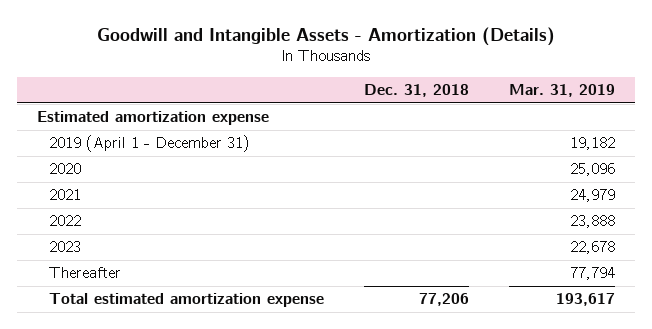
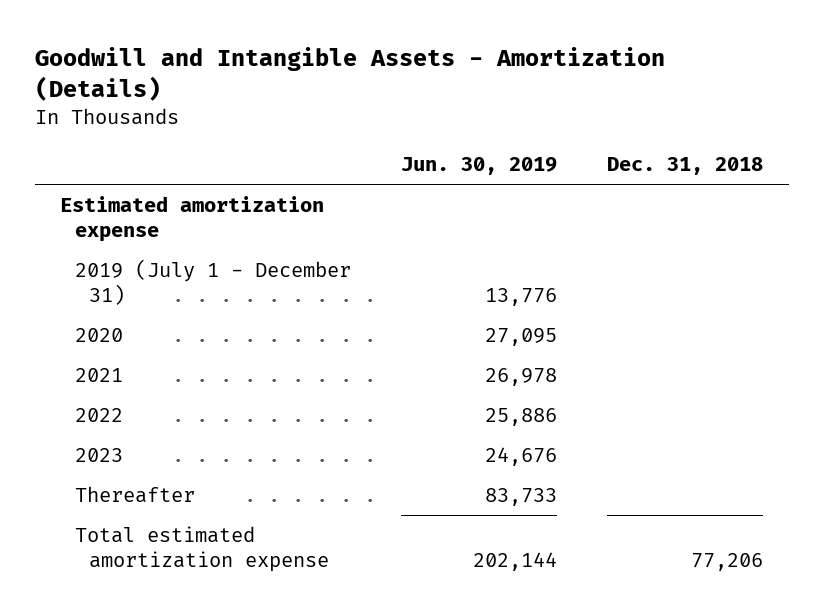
- | Dec. 31, 2018 | Mar. 31, 2019
+ | Jun. 30, 2019 | Dec. 31, 2018
- 2019 (April 1 - December 31) | | 19,182
+ 2019 (July 1 - December 31) | 13,776 |

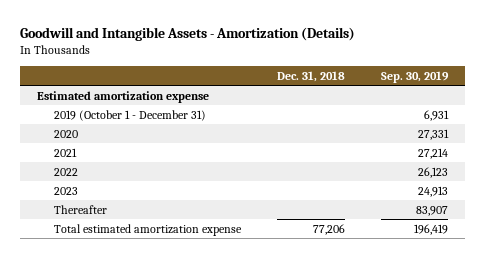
- | Jun. 30, 2019 | Dec. 31, 2018
+ | Dec. 31, 2018 | Sep. 30, 2019
- 2019 (July 1 - December 31) | 13,776 |
+ 2019 (October 1 - December 31) | | 6,931

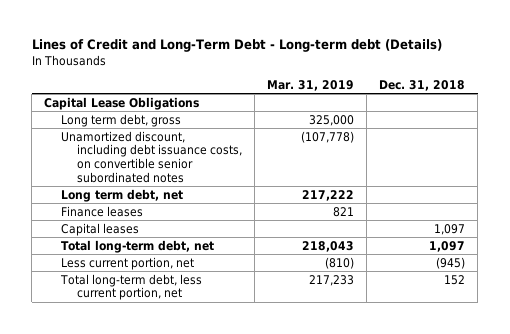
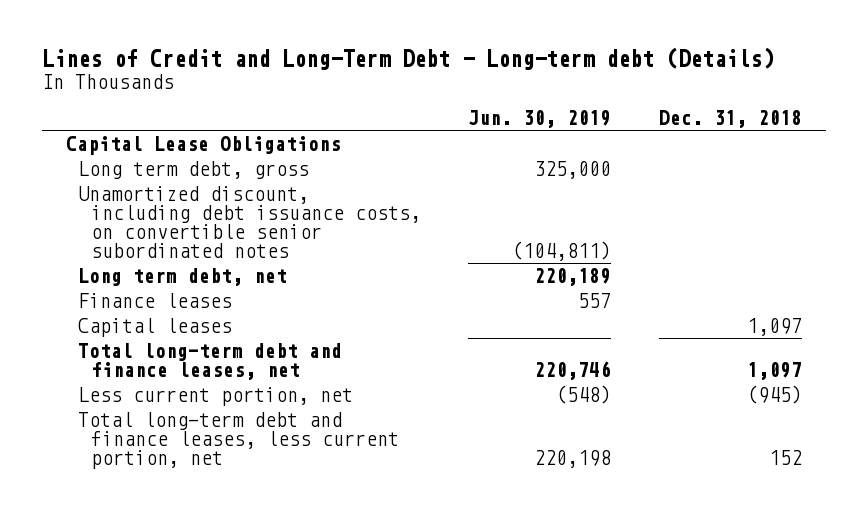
- | Mar. 31, 2019 | Dec. 31, 2018
+ | Jun. 30, 2019 | Dec. 31, 2018
- Total long-term debt, net | 218,043 | 1,097
+ Total long-term debt and finance leases, net | 220,746 | 1,097
- Total long-term debt, less current portion, net | 217,233 | 152
+ Total long-term debt and finance leases, less current portion, net | 220,198 | 152

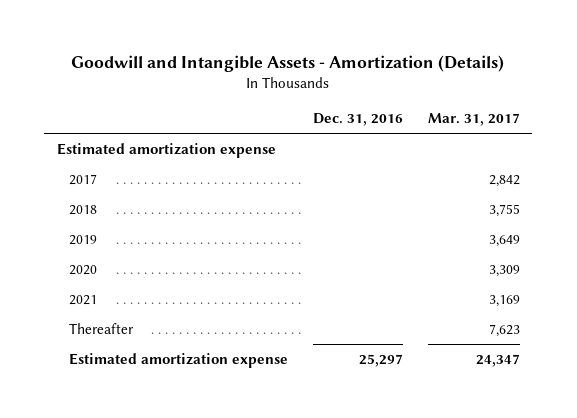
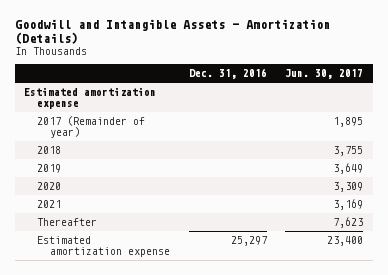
- | Dec. 31, 2016 | Mar. 31, 2017
+ | Dec. 31, 2016 | Jun. 30, 2017
- 2017 | | 2,842
+ 2017 (Remainder of year) | | 1,895

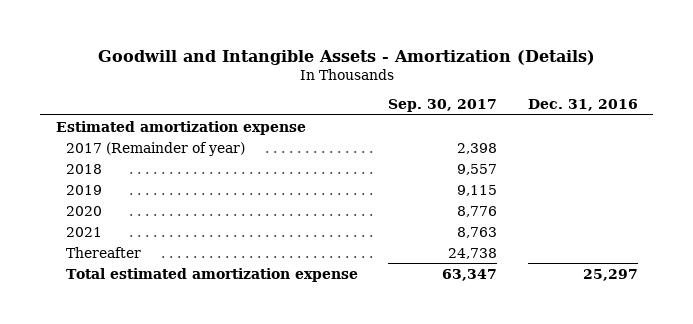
- | Dec. 31, 2016 | Jun. 30, 2017
+ | Sep. 30, 2017 | Dec. 31, 2016
- Estimated amortization expense | 25,297 | 23,400
+ Total estimated amortization expense | 63,347 | 25,297

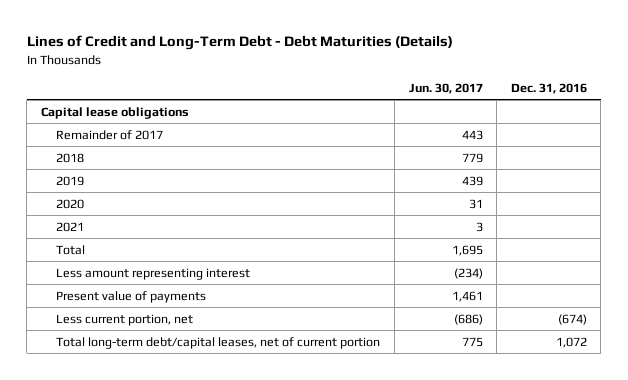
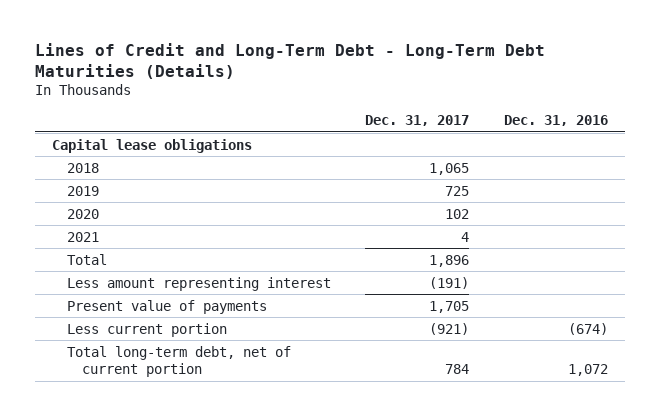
- Lines of Credit and Long-Term Debt - Debt Maturities (Details)
+ Lines of Credit and Long-Term Debt - Long-Term Debt Maturities (Details)
- | Jun. 30, 2017 | Dec. 31, 2016
+ | Dec. 31, 2017 | Dec. 31, 2016
- Remainder of 2017 | 443 |
- Less current portion, net | (686) | (674)
- Total long-term debt/capital leases, net of current portion | 775 | 1,072
+ Less current portion | (921) | (674)
+ Total long-term debt, net of current portion | 784 | 1,072

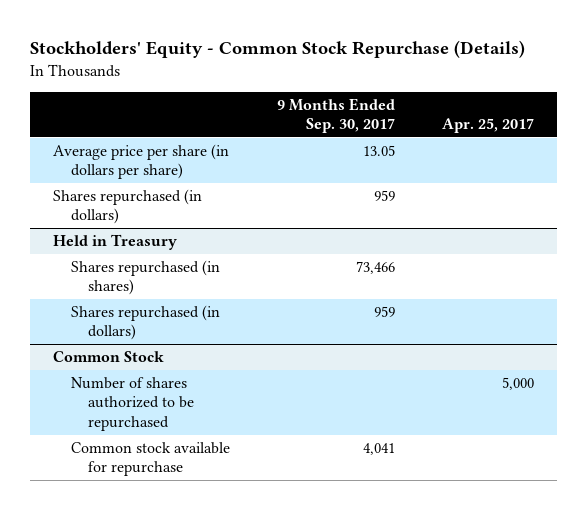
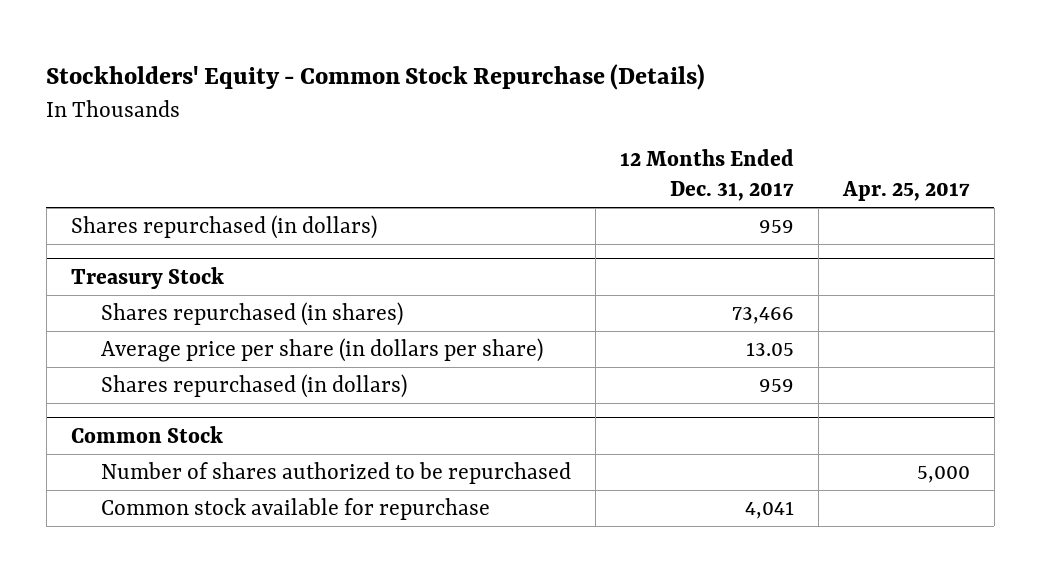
- | 9 Months Ended Sep. 30, 2017 | Apr. 25, 2017
+ | 12 Months Ended Dec. 31, 2017 | Apr. 25, 2017
- Average price per share (in dollars per share) | 13.05 |
- Held in Treasury
+ Treasury Stock
+ Average price per share (in dollars per share) | 13.05 |

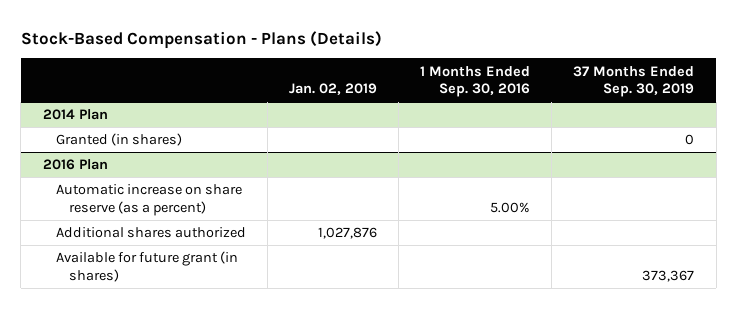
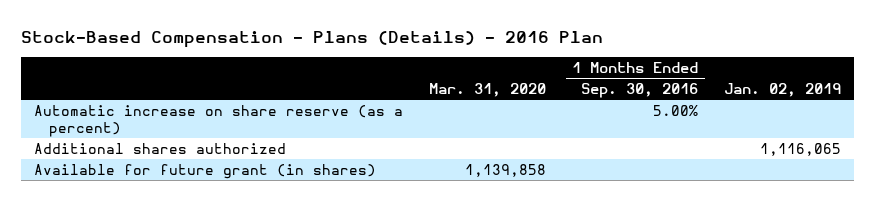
- Stock-Based Compensation - Plans (Details)
+ Stock-Based Compensation - Plans (Details) - 2016 Plan
- | Jan. 02, 2019 | 1 Months Ended Sep. 30, 2016 | 37 Months Ended Sep. 30, 2019
+ | Mar. 31, 2020 | 1 Months Ended Sep. 30, 2016 | Jan. 02, 2019
- 2014 Plan
- Granted (in shares) | | | 0
- 2016 Plan
- Additional shares authorized | 1,027,876 | |
+ Additional shares authorized | | | 1,116,065

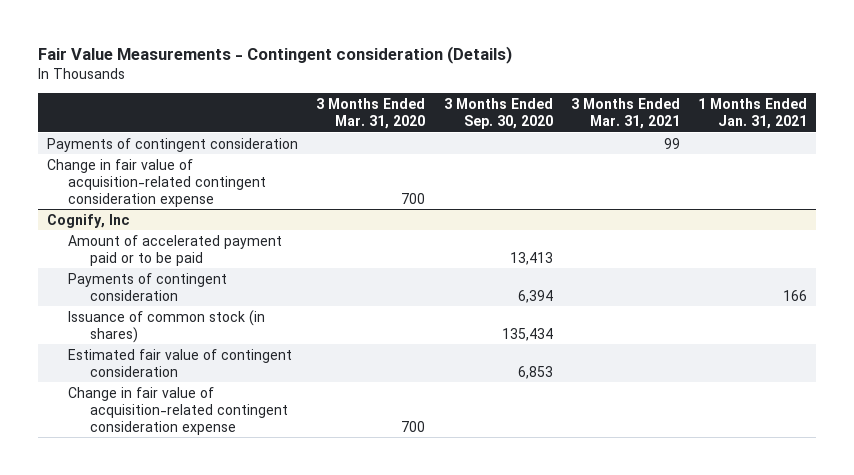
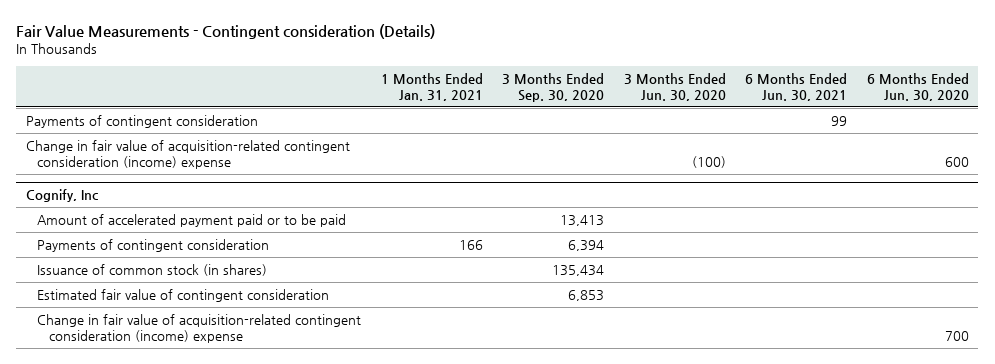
- | 3 Months Ended Mar. 31, 2020 | 3 Months Ended Sep. 30, 2020 | 3 Months Ended Mar. 31, 2021 | 1 Months Ended Jan. 31, 2021
+ | 1 Months Ended Jan. 31, 2021 | 3 Months Ended Sep. 30, 2020 | 3 Months Ended Jun. 30, 2020 | 6 Months Ended Jun. 30, 2021 | 6 Months Ended Jun. 30, 2020
- Change in fair value of acquisition-related contingent consideration expense | 700 | | |
+ Change in fair value of acquisition-related contingent consideration (income) expense | | | (100) | | 600
@ Cognify, Inc
- Change in fair value of acquisition-related contingent consideration expense | 700 | | |
+ Change in fair value of acquisition-related contingent consideration (income) expense | | | | | 700

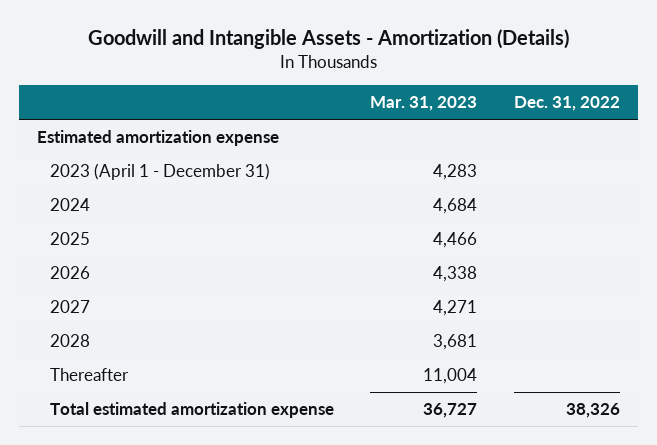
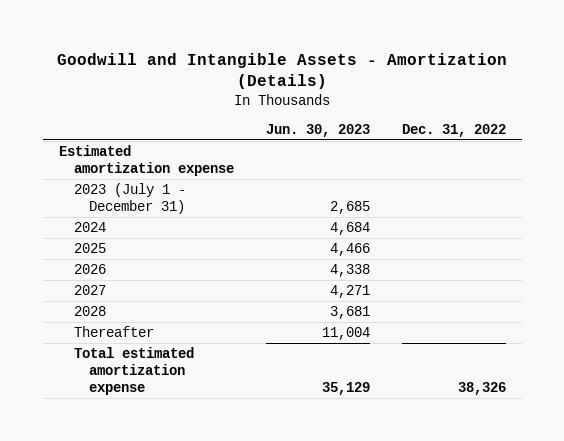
- | Mar. 31, 2023 | Dec. 31, 2022
+ | Jun. 30, 2023 | Dec. 31, 2022
- 2023 (April 1 - December 31) | 4,283 |
+ 2023 (July 1 - December 31) | 2,685 |

